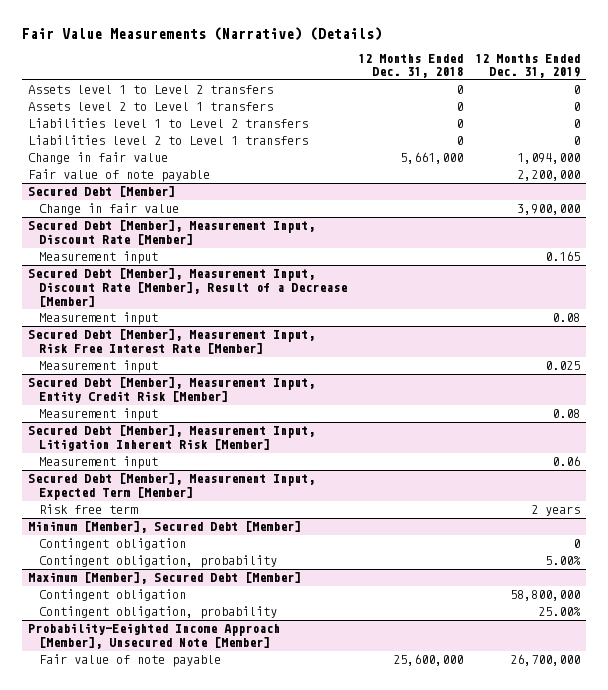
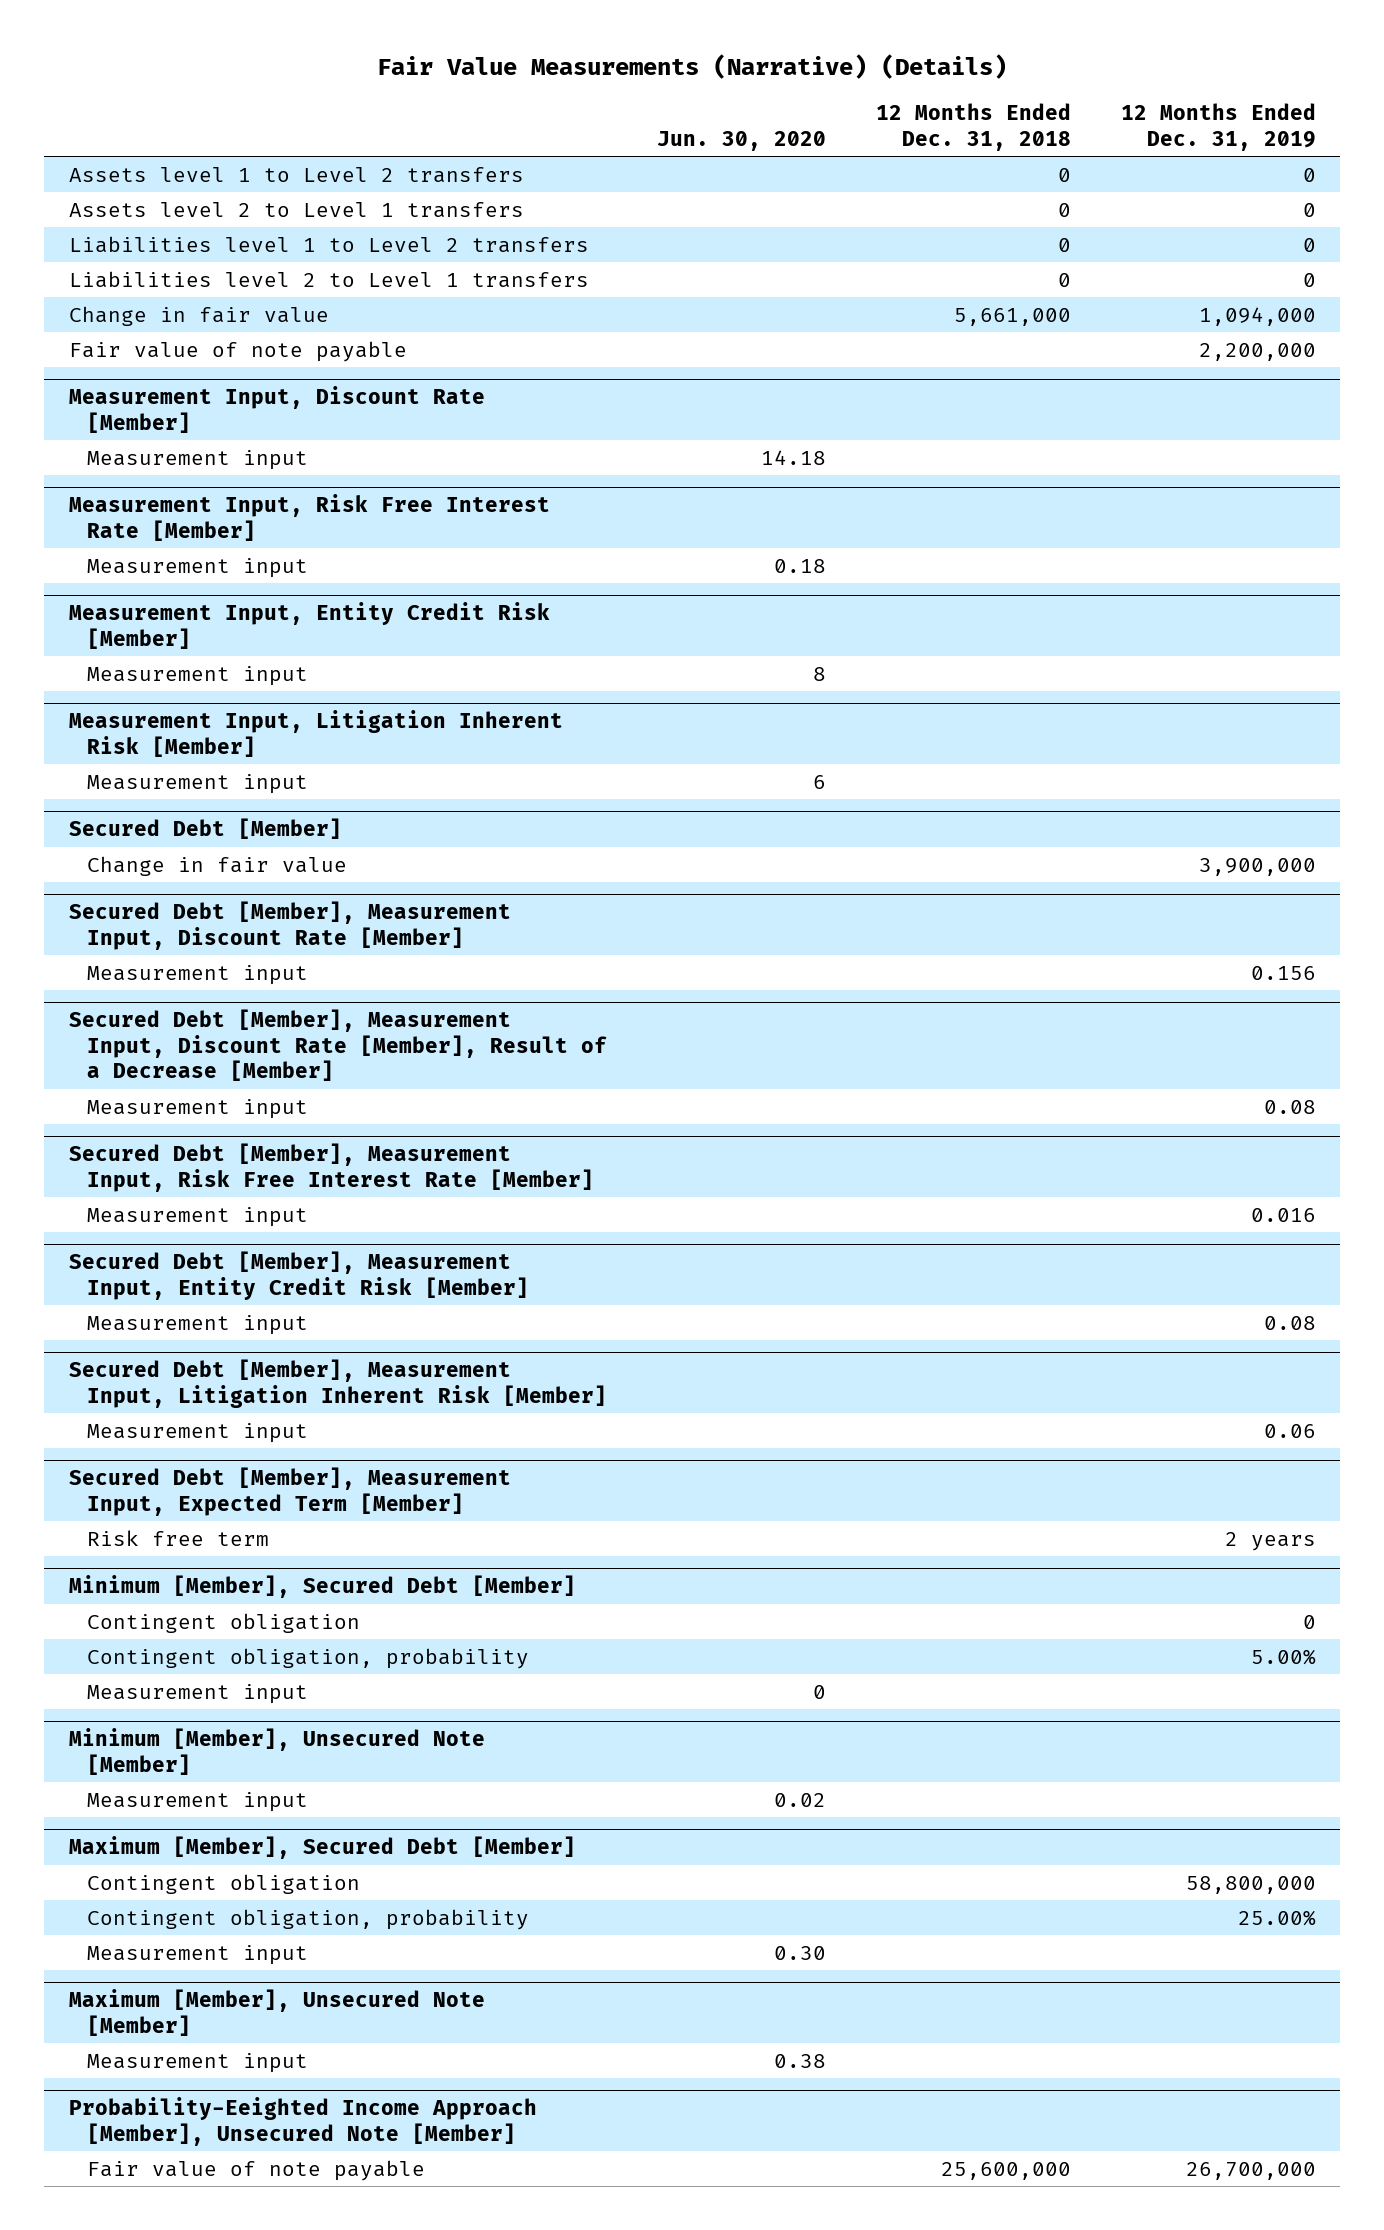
- | 12 Months Ended Dec. 31, 2018 | 12 Months Ended Dec. 31, 2019
+ | Jun. 30, 2020 | 12 Months Ended Dec. 31, 2018 | 12 Months Ended Dec. 31, 2019
+ Measurement Input, Discount Rate [Member]
+ Measurement input | 14.18 | |
+ Measurement Input, Risk Free Interest Rate [Member]
+ Measurement input | 0.18 | |
+ Measurement Input, Entity Credit Risk [Member]
+ Measurement input | 8 | |
+ Measurement Input, Litigation Inherent Risk [Member]
+ Measurement input | 6 | |
@ Secured Debt [Member], Measurement Input, Discount Rate [Member]
- Measurement input | | 0.165
+ Measurement input | | | 0.156
@ Secured Debt [Member], Measurement Input, Risk Free Interest Rate [Member]
- Measurement input | | 0.025
+ Measurement input | | | 0.016
@ Minimum [Member], Secured Debt [Member]
+ Measurement input | 0 | |
+ Minimum [Member], Unsecured Note [Member]
+ Measurement input | 0.02 | |
@ Maximum [Member], Secured Debt [Member]
+ Measurement input | 0.30 | |
+ Maximum [Member], Unsecured Note [Member]
+ Measurement input | 0.38 | |

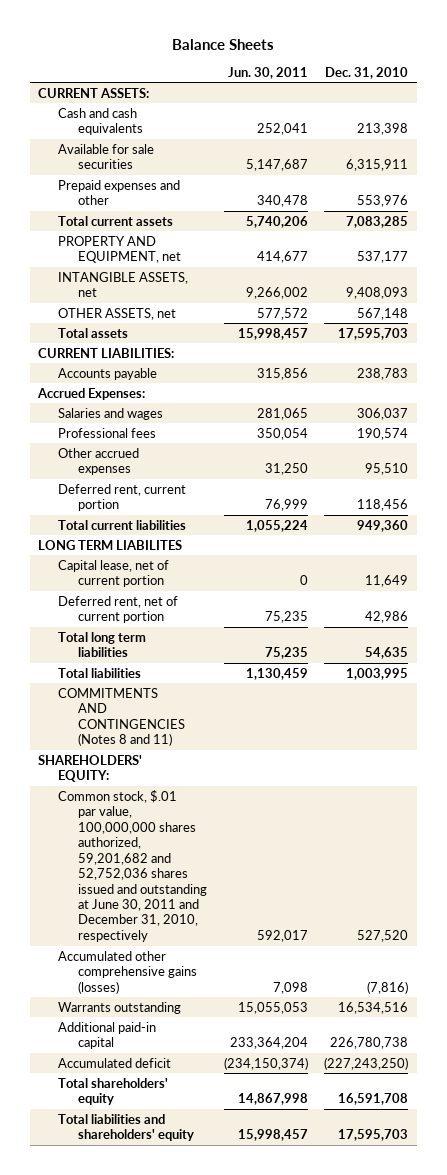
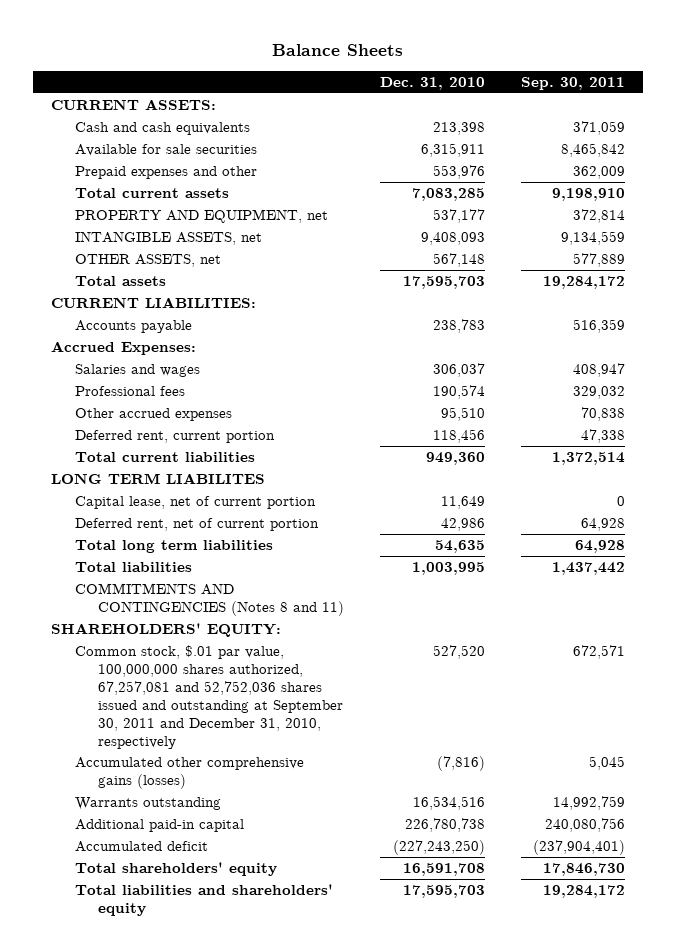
- | Jun. 30, 2011 | Dec. 31, 2010
+ | Dec. 31, 2010 | Sep. 30, 2011
- Common stock, $.01 par value, 100,000,000 shares authorized, 59,201,682 and 52,752,036 shares issued and outstanding at June 30, 2011 and December 31, 2010, respectively | 592,017 | 527,520
+ Common stock, $.01 par value, 100,000,000 shares authorized, 67,257,081 and 52,752,036 shares issued and outstanding at September 30, 2011 and December 31, 2010, respectively | 527,520 | 672,571

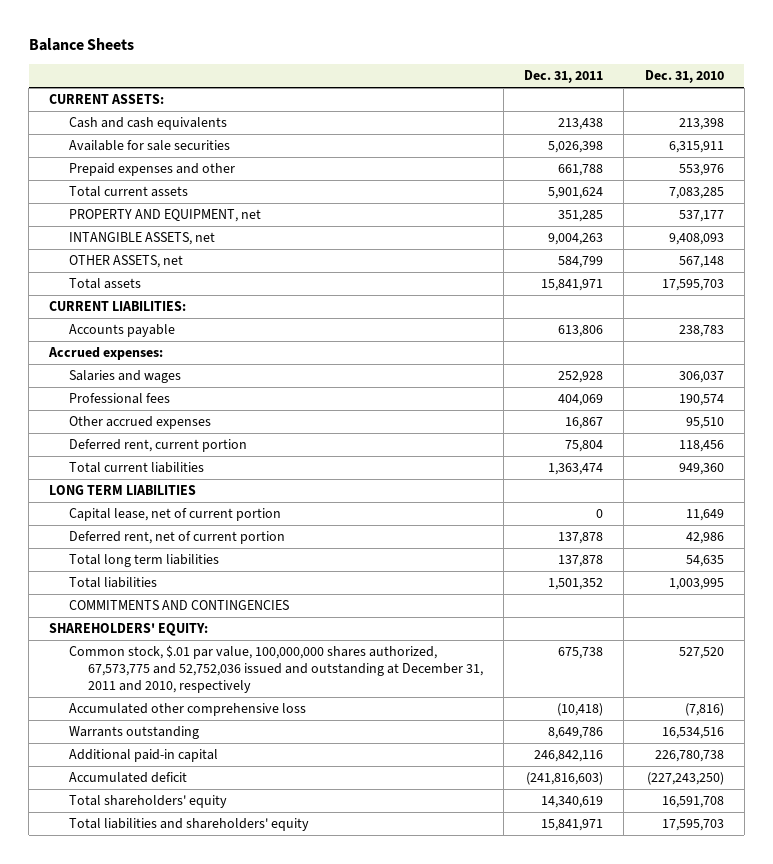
- | Dec. 31, 2010 | Sep. 30, 2011
+ | Dec. 31, 2011 | Dec. 31, 2010
- Accrued Expenses:
+ Accrued expenses:
- LONG TERM LIABILITES
+ LONG TERM LIABILITIES
- COMMITMENTS AND CONTINGENCIES (Notes 8 and 11)
+ COMMITMENTS AND CONTINGENCIES
- Common stock, $.01 par value, 100,000,000 shares authorized, 67,257,081 and 52,752,036 shares issued and outstanding at September 30, 2011 and December 31, 2010, respectively | 527,520 | 672,571
- Accumulated other comprehensive gains (losses) | (7,816) | 5,045
+ Common stock, $.01 par value, 100,000,000 shares authorized, 67,573,775 and 52,752,036 issued and outstanding at December 31, 2011 and 2010, respectively | 675,738 | 527,520
+ Accumulated other comprehensive loss | (10,418) | (7,816)

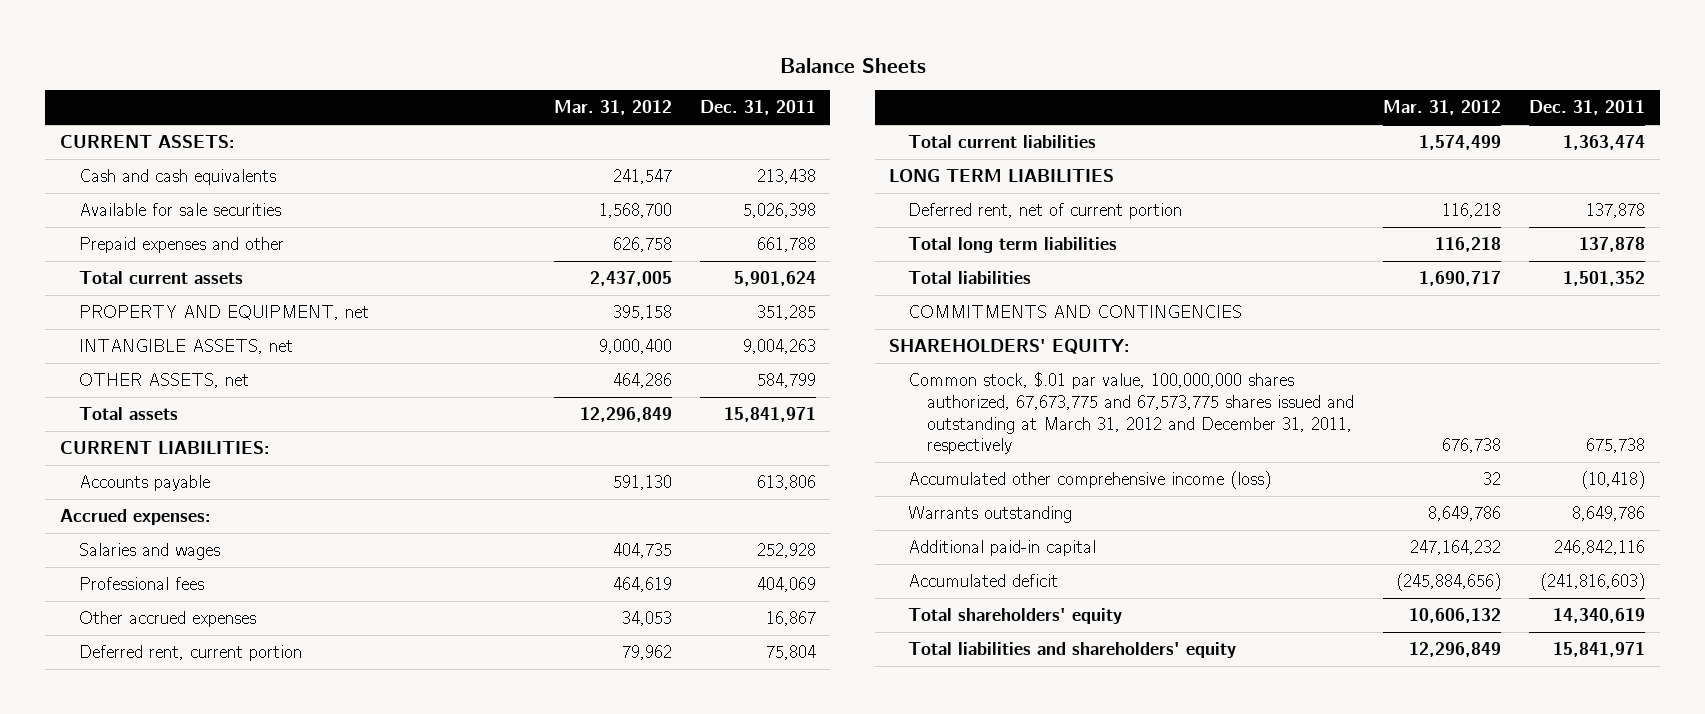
- | Dec. 31, 2011 | Dec. 31, 2010
+ | Mar. 31, 2012 | Dec. 31, 2011
- Capital lease, net of current portion | 0 | 11,649
- Common stock, $.01 par value, 100,000,000 shares authorized, 67,573,775 and 52,752,036 issued and outstanding at December 31, 2011 and 2010, respectively | 675,738 | 527,520
- Accumulated other comprehensive loss | (10,418) | (7,816)
+ Common stock, $.01 par value, 100,000,000 shares authorized, 67,673,775 and 67,573,775 shares issued and outstanding at March 31, 2012 and December 31, 2011, respectively | 676,738 | 675,738
+ Accumulated other comprehensive income (loss) | 32 | (10,418)

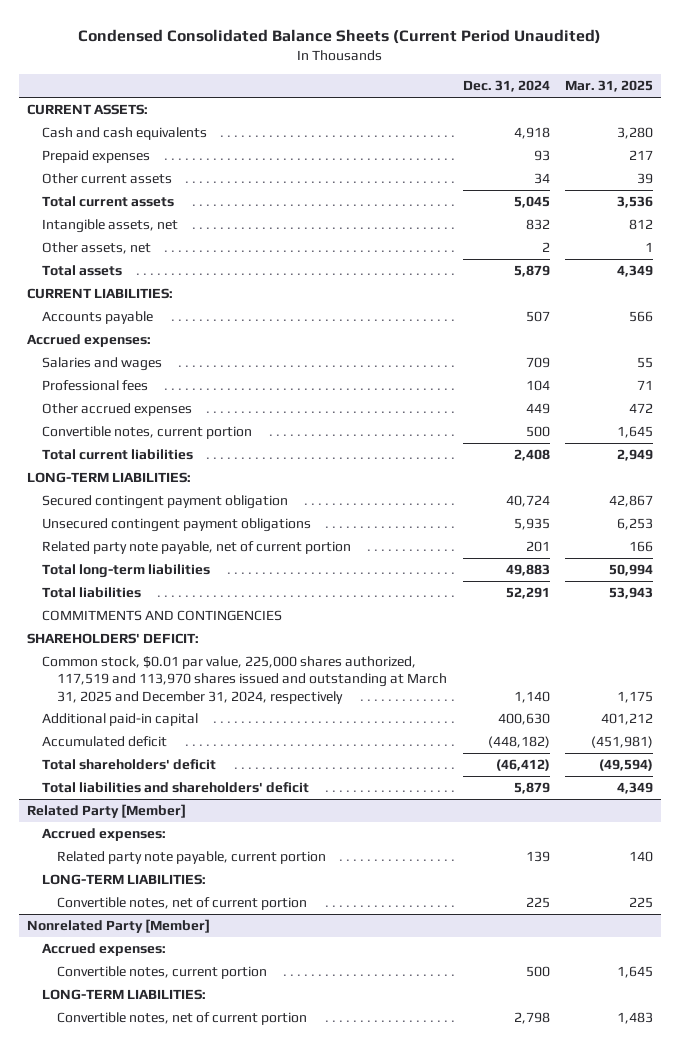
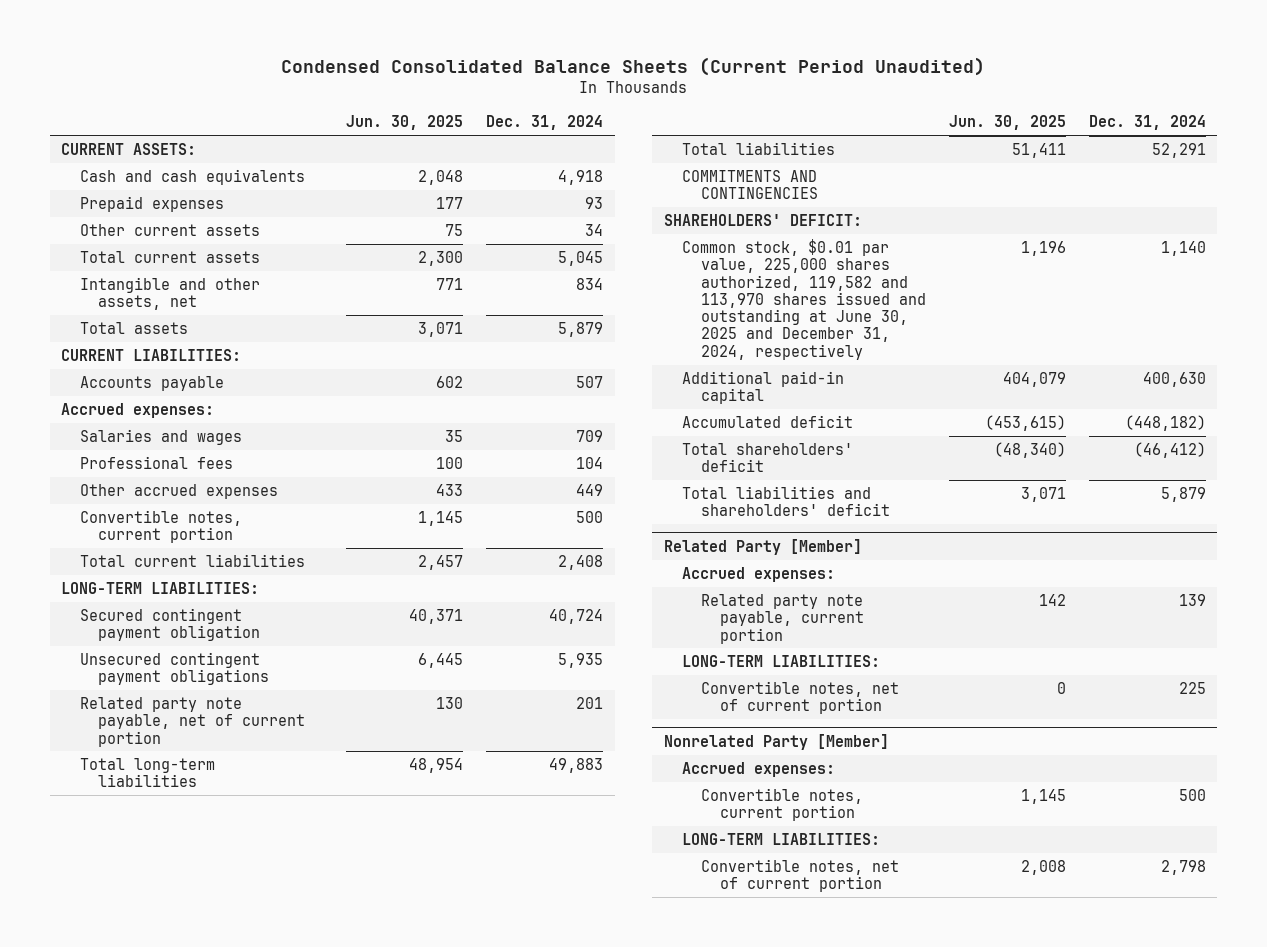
- | Dec. 31, 2024 | Mar. 31, 2025
+ | Jun. 30, 2025 | Dec. 31, 2024
- Intangible assets, net | 832 | 812
- Other assets, net | 2 | 1
+ Intangible and other assets, net | 771 | 834
- Common stock, $0.01 par value, 225,000 shares authorized, 117,519 and 113,970 shares issued and outstanding at March 31, 2025 and December 31, 2024, respectively | 1,140 | 1,175
+ Common stock, $0.01 par value, 225,000 shares authorized, 119,582 and 113,970 shares issued and outstanding at June 30, 2025 and December 31, 2024, respectively | 1,196 | 1,140

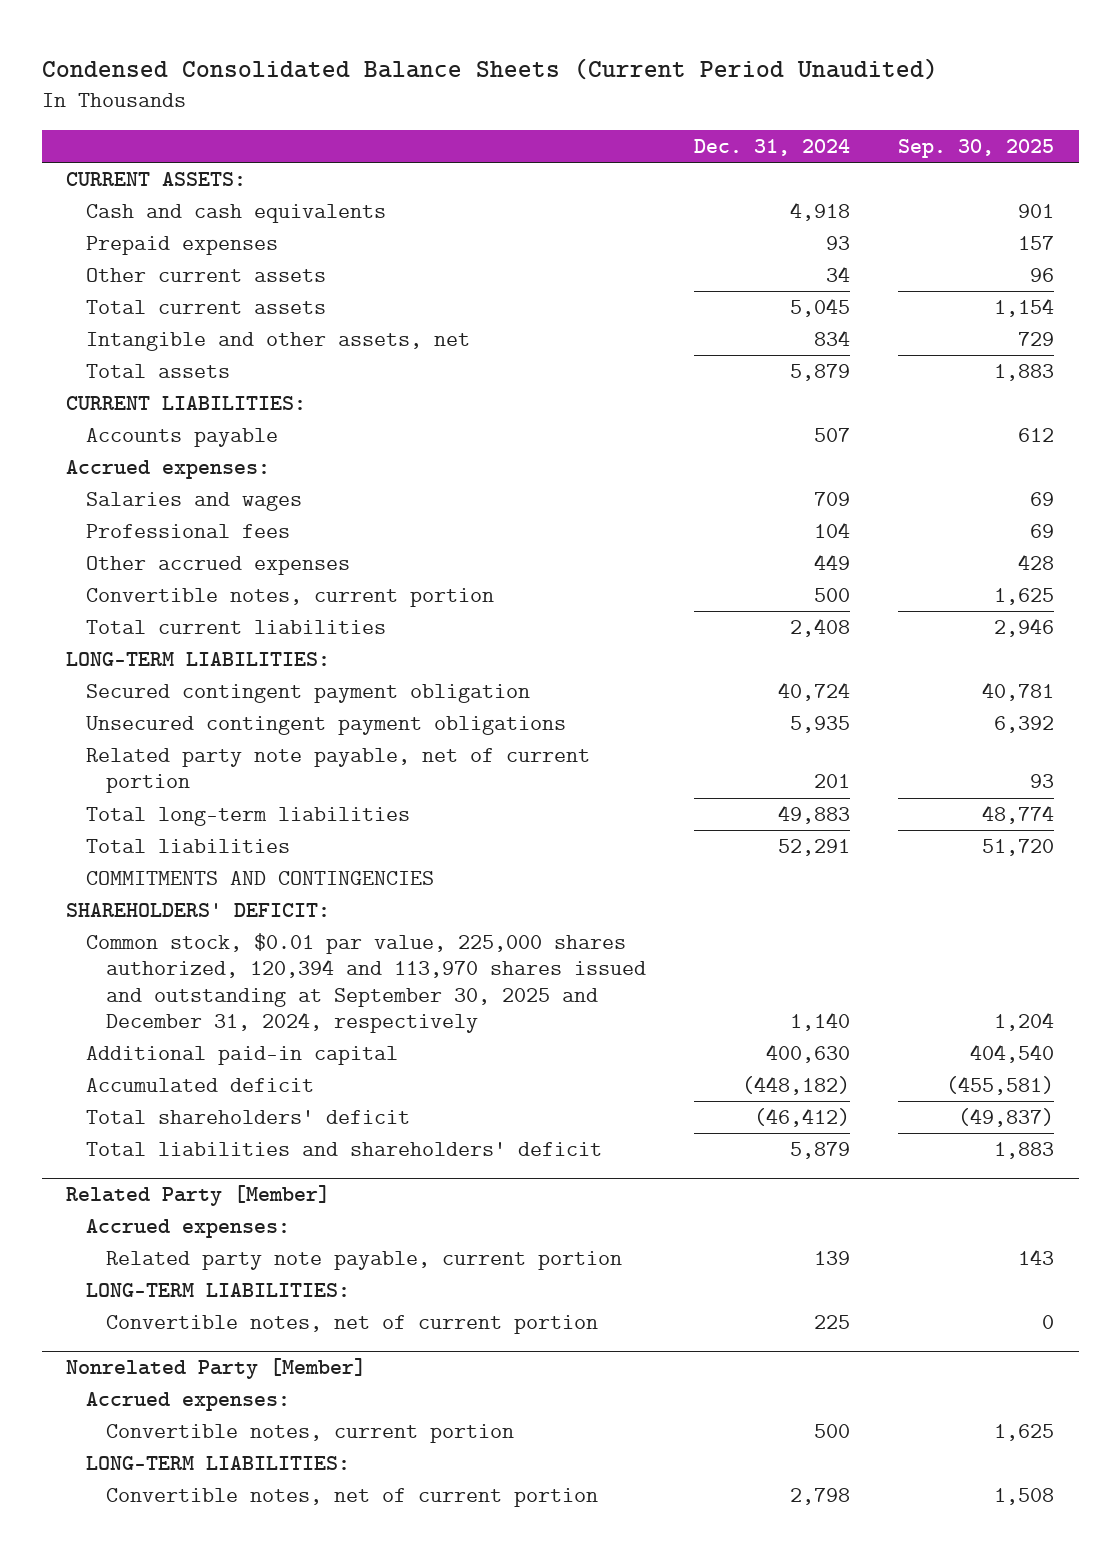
- | Jun. 30, 2025 | Dec. 31, 2024
+ | Dec. 31, 2024 | Sep. 30, 2025
- Common stock, $0.01 par value, 225,000 shares authorized, 119,582 and 113,970 shares issued and outstanding at June 30, 2025 and December 31, 2024, respectively | 1,196 | 1,140
+ Common stock, $0.01 par value, 225,000 shares authorized, 120,394 and 113,970 shares issued and outstanding at September 30, 2025 and December 31, 2024, respectively | 1,140 | 1,204

